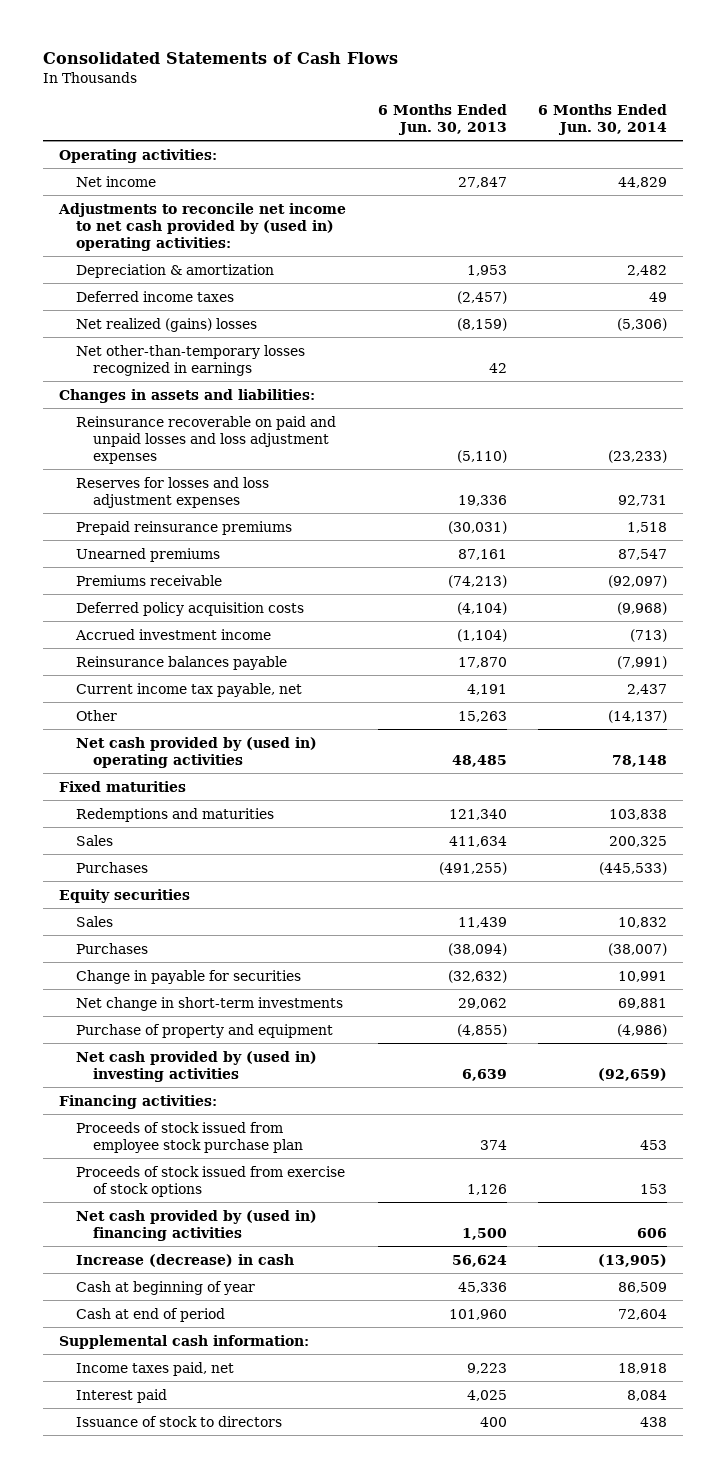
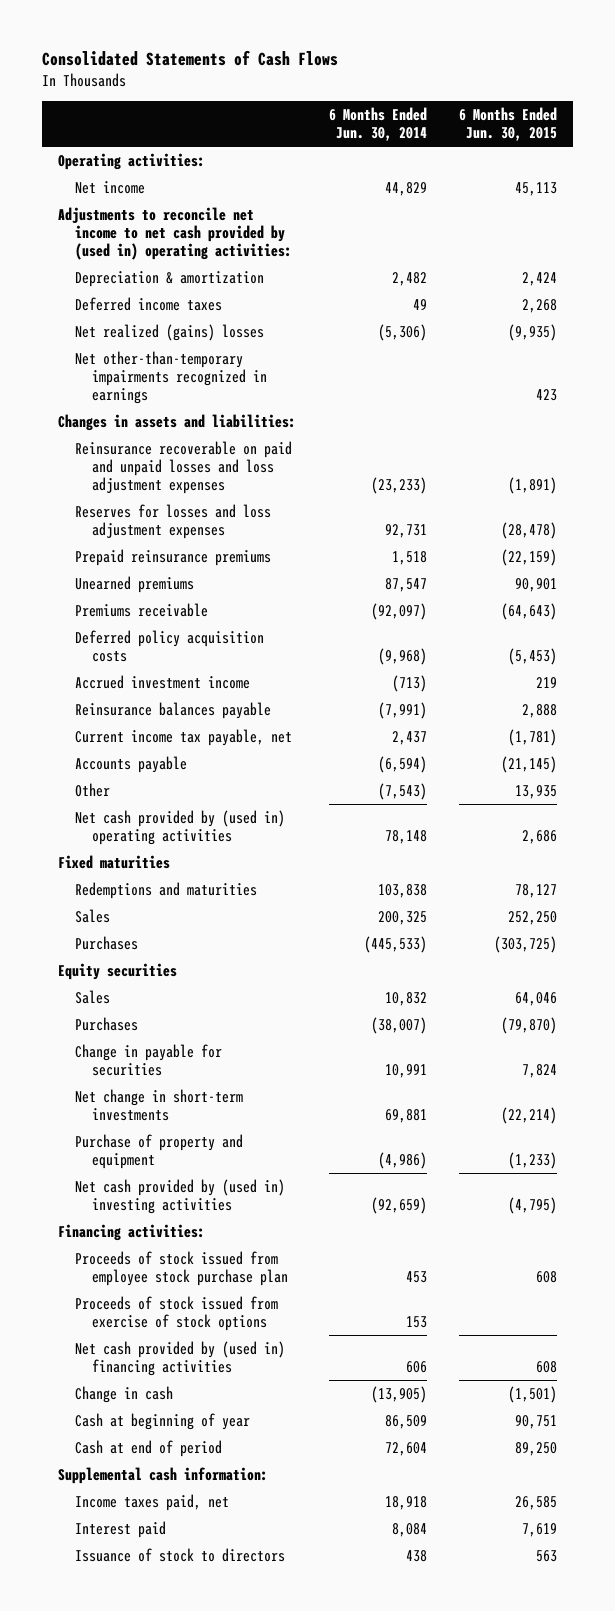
- | 6 Months Ended Jun. 30, 2013 | 6 Months Ended Jun. 30, 2014
+ | 6 Months Ended Jun. 30, 2014 | 6 Months Ended Jun. 30, 2015
- Net other-than-temporary losses recognized in earnings | 42 |
+ Net other-than-temporary impairments recognized in earnings | | 423
- Other | 15,263 | (14,137)
+ Accounts payable | (6,594) | (21,145)
+ Other | (7,543) | 13,935
- Increase (decrease) in cash | 56,624 | (13,905)
+ Change in cash | (13,905) | (1,501)

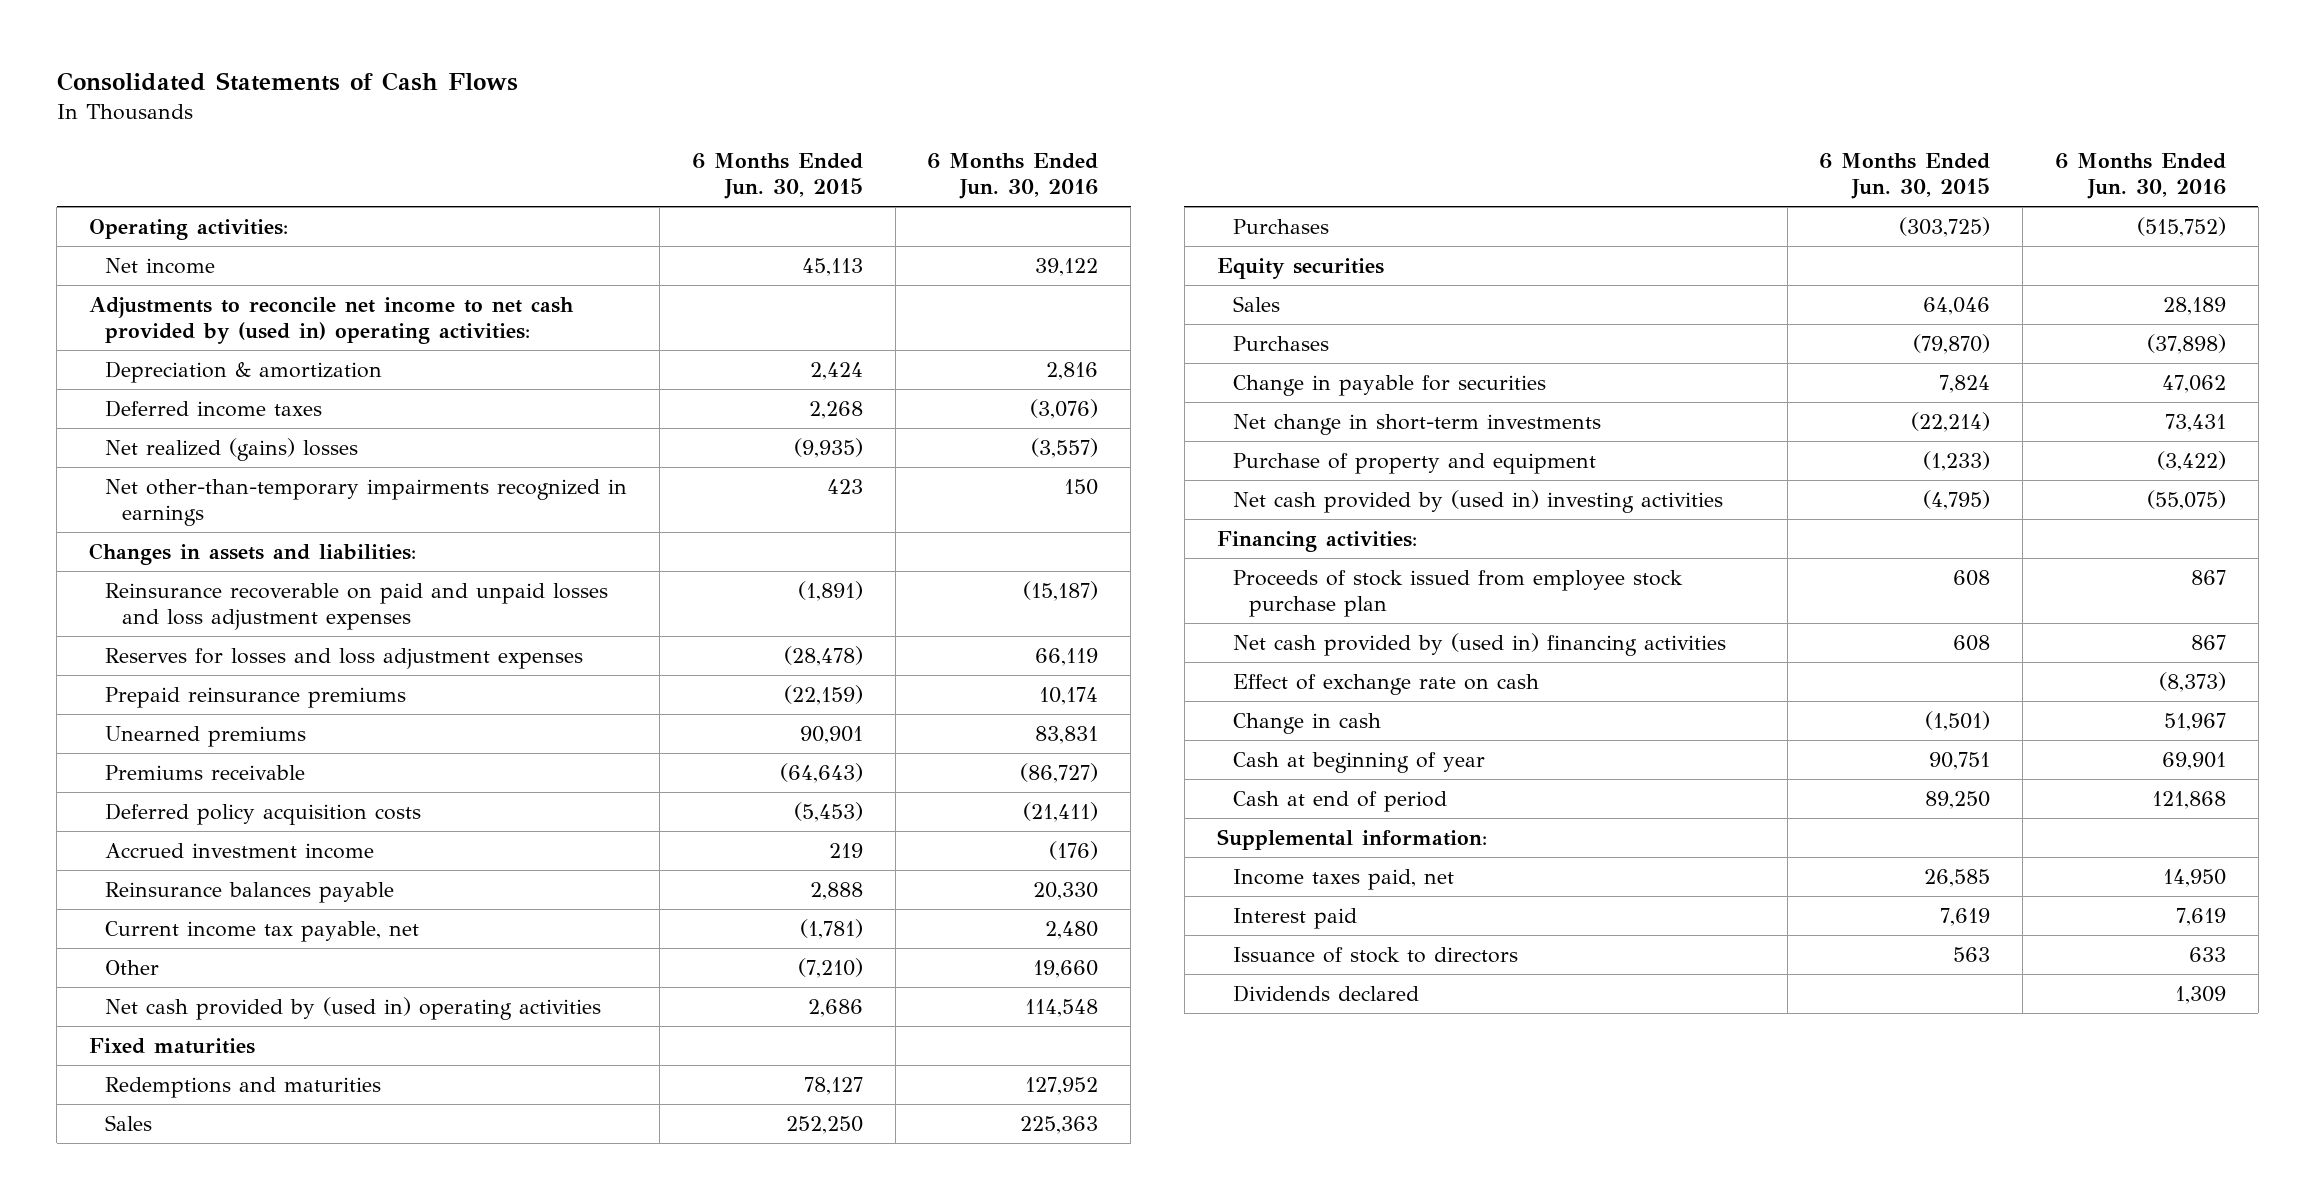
- | 6 Months Ended Jun. 30, 2014 | 6 Months Ended Jun. 30, 2015
+ | 6 Months Ended Jun. 30, 2015 | 6 Months Ended Jun. 30, 2016
- Accounts payable | (6,594) | (21,145)
- Other | (7,543) | 13,935
+ Other | (7,210) | 19,660
- Proceeds of stock issued from exercise of stock options | 153 |
+ Effect of exchange rate on cash | | (8,373)
- Supplemental cash information:
+ Supplemental information:
+ Dividends declared | | 1,309

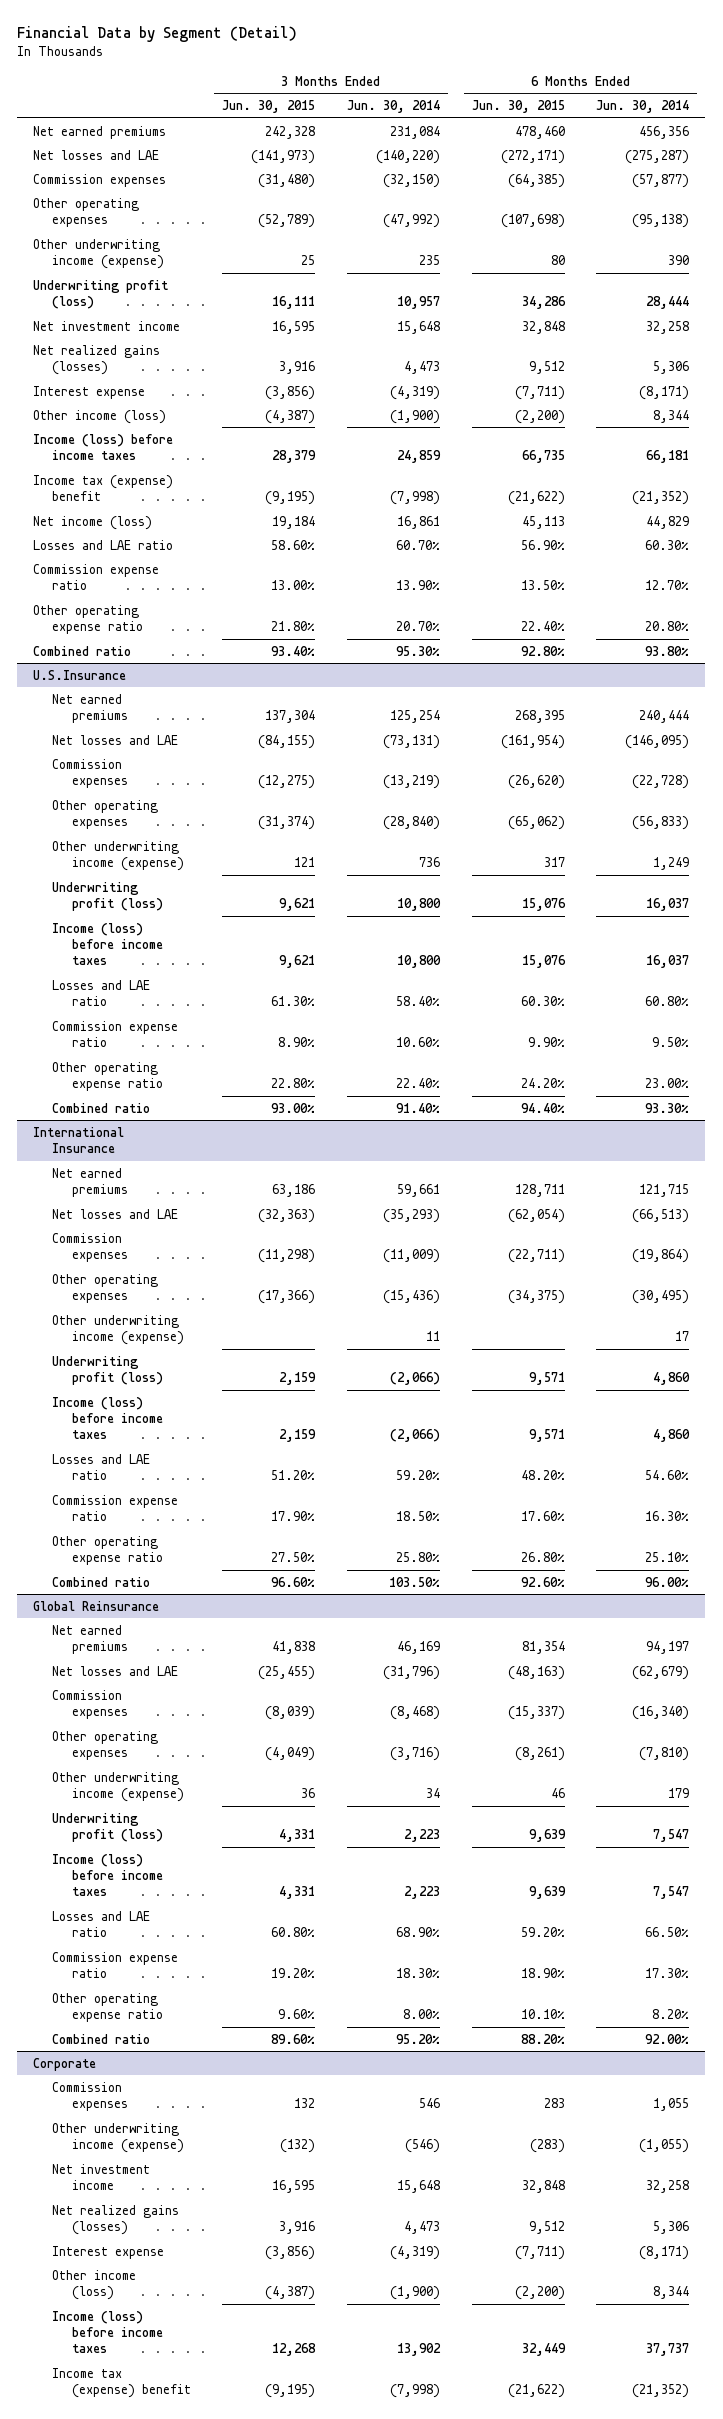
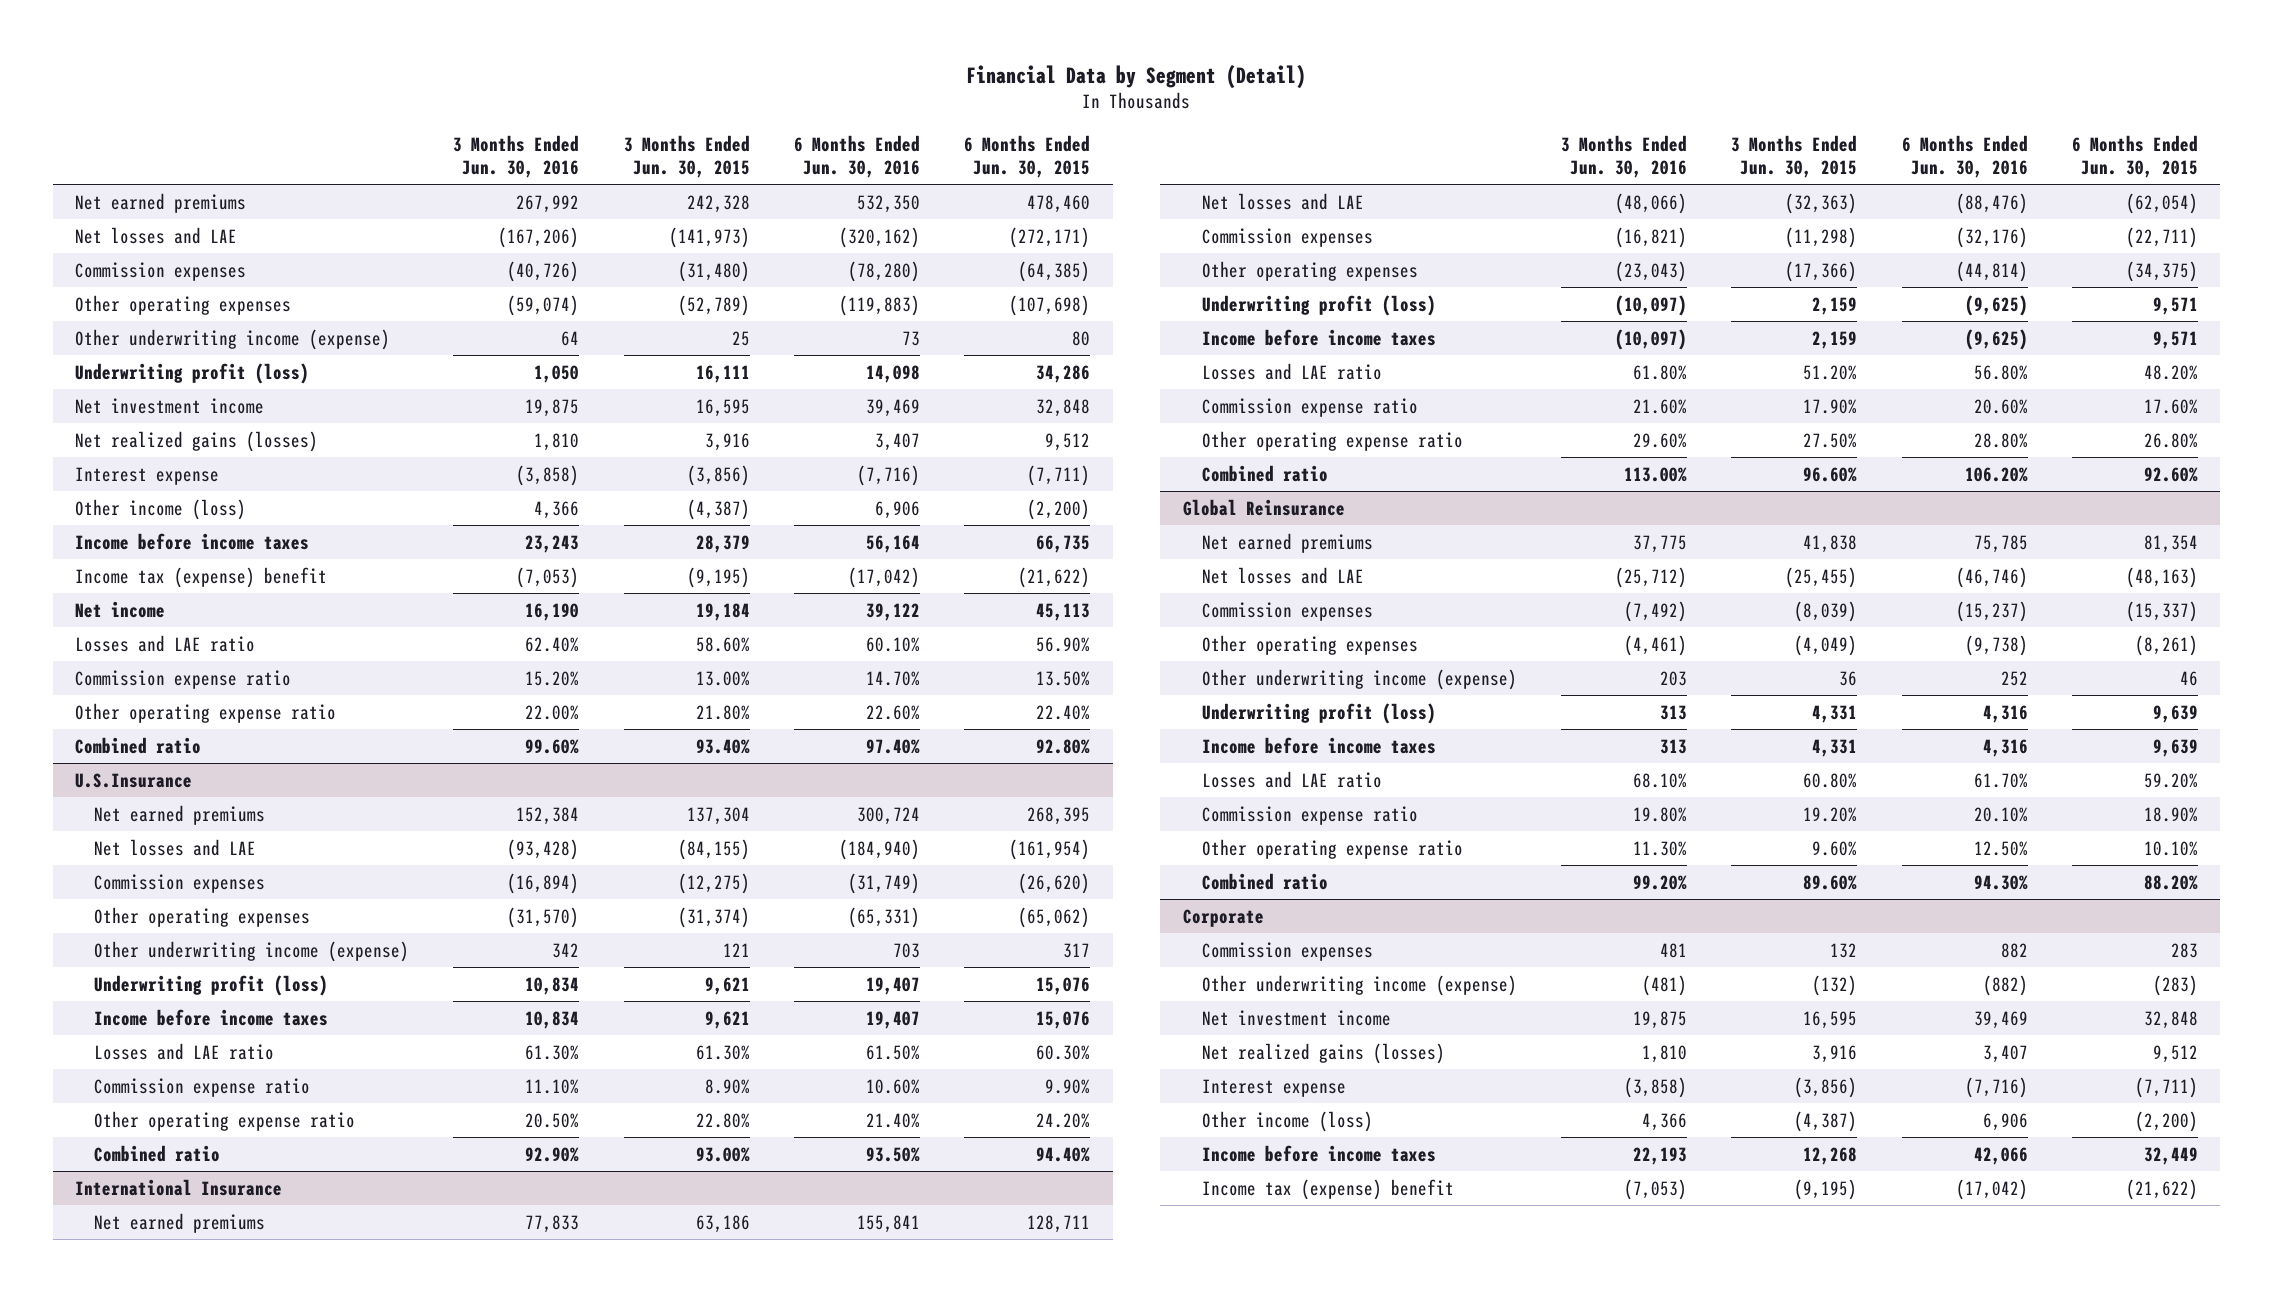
- | 3 Months Ended Jun. 30, 2015 | 3 Months Ended Jun. 30, 2014 | 6 Months Ended Jun. 30, 2015 | 6 Months Ended Jun. 30, 2014
+ | 3 Months Ended Jun. 30, 2016 | 3 Months Ended Jun. 30, 2015 | 6 Months Ended Jun. 30, 2016 | 6 Months Ended Jun. 30, 2015
- Income (loss) before income taxes | 28,379 | 24,859 | 66,735 | 66,181
+ Income before income taxes | 23,243 | 28,379 | 56,164 | 66,735
- Net income (loss) | 19,184 | 16,861 | 45,113 | 44,829
+ Net income | 16,190 | 19,184 | 39,122 | 45,113
@ U.S.Insurance
- Income (loss) before income taxes | 9,621 | 10,800 | 15,076 | 16,037
+ Income before income taxes | 10,834 | 9,621 | 19,407 | 15,076
@ International Insurance
- Other underwriting income (expense) | | 11 | | 17
- Income (loss) before income taxes | 2,159 | (2,066) | 9,571 | 4,860
+ Income before income taxes | (10,097) | 2,159 | (9,625) | 9,571
@ Global Reinsurance
- Income (loss) before income taxes | 4,331 | 2,223 | 9,639 | 7,547
+ Income before income taxes | 313 | 4,331 | 4,316 | 9,639
@ Corporate
- Income (loss) before income taxes | 12,268 | 13,902 | 32,449 | 37,737
+ Income before income taxes | 22,193 | 12,268 | 42,066 | 32,449

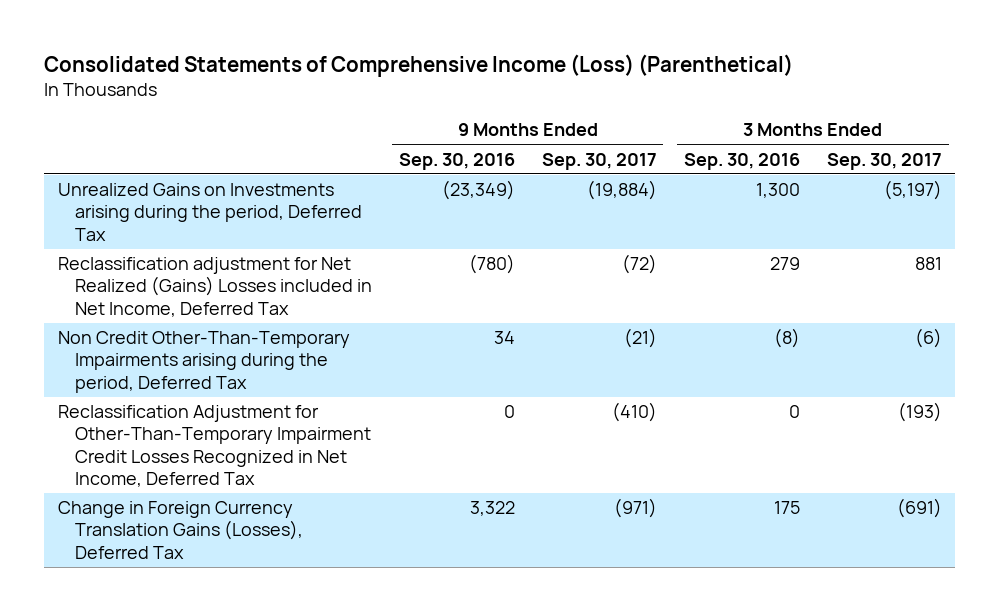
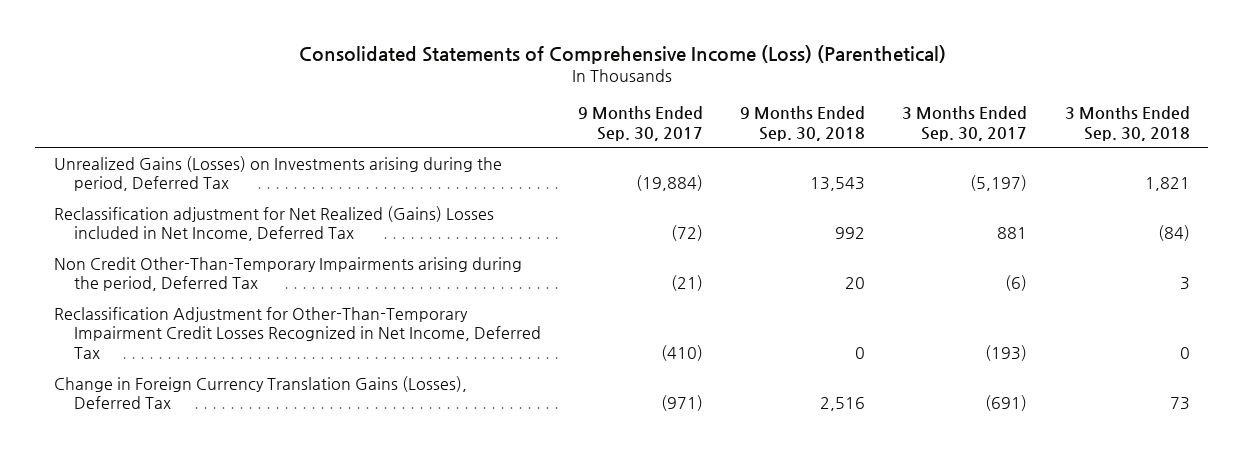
- | 9 Months Ended Sep. 30, 2016 | 9 Months Ended Sep. 30, 2017 | 3 Months Ended Sep. 30, 2016 | 3 Months Ended Sep. 30, 2017
+ | 9 Months Ended Sep. 30, 2017 | 9 Months Ended Sep. 30, 2018 | 3 Months Ended Sep. 30, 2017 | 3 Months Ended Sep. 30, 2018
- Unrealized Gains on Investments arising during the period, Deferred Tax | (23,349) | (19,884) | 1,300 | (5,197)
+ Unrealized Gains (Losses) on Investments arising during the period, Deferred Tax | (19,884) | 13,543 | (5,197) | 1,821

